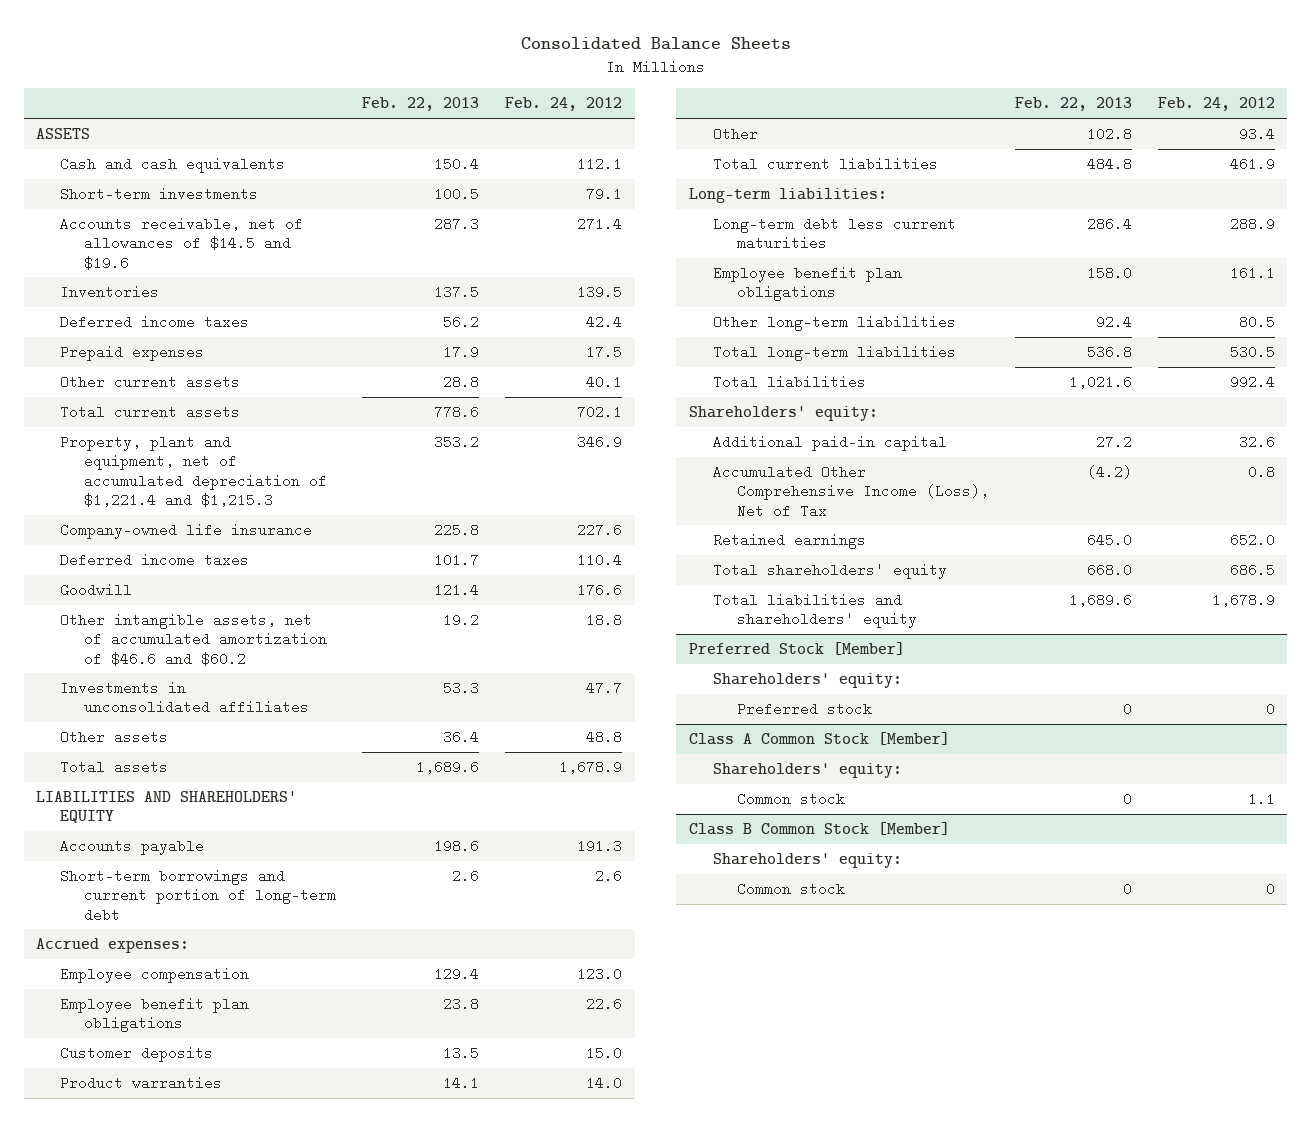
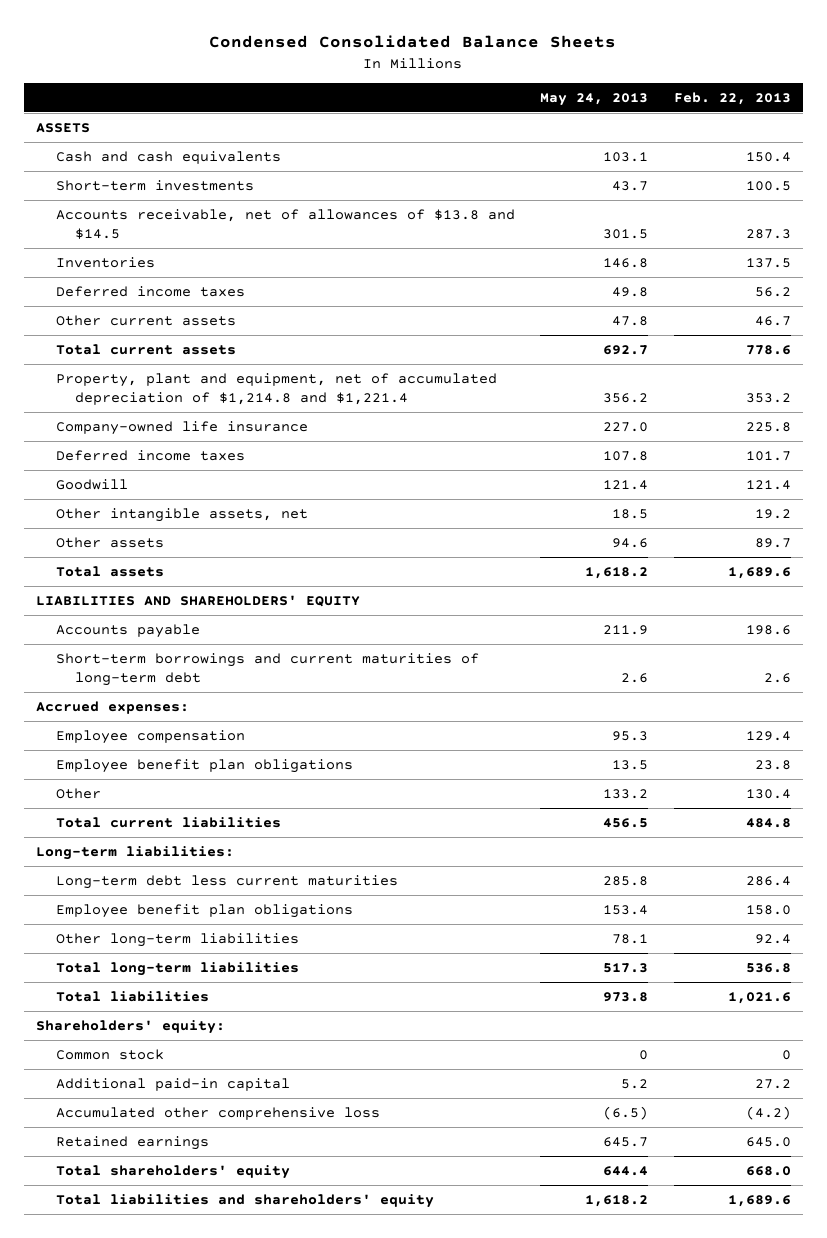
- Consolidated Balance Sheets
+ Condensed Consolidated Balance Sheets
- | Feb. 22, 2013 | Feb. 24, 2012
+ | May 24, 2013 | Feb. 22, 2013
- Accounts receivable, net of allowances of $14.5 and $19.6 | 287.3 | 271.4
+ Accounts receivable, net of allowances of $13.8 and $14.5 | 301.5 | 287.3
- Prepaid expenses | 17.9 | 17.5
- Other current assets | 28.8 | 40.1
+ Other current assets | 47.8 | 46.7
- Property, plant and equipment, net of accumulated depreciation of $1,221.4 and $1,215.3 | 353.2 | 346.9
+ Property, plant and equipment, net of accumulated depreciation of $1,214.8 and $1,221.4 | 356.2 | 353.2
- Other intangible assets, net of accumulated amortization of $46.6 and $60.2 | 19.2 | 18.8
- Investments in unconsolidated affiliates | 53.3 | 47.7
- Other assets | 36.4 | 48.8
+ Other intangible assets, net | 18.5 | 19.2
+ Other assets | 94.6 | 89.7
- Short-term borrowings and current portion of long-term debt | 2.6 | 2.6
+ Short-term borrowings and current maturities of long-term debt | 2.6 | 2.6
- Customer deposits | 13.5 | 15.0
- Product warranties | 14.1 | 14.0
- Other | 102.8 | 93.4
+ Other | 133.2 | 130.4
+ Common stock | 0 | 0
- Accumulated Other Comprehensive Income (Loss), Net of Tax | (4.2) | 0.8
+ Accumulated other comprehensive loss | (6.5) | (4.2)
- Preferred Stock [Member]
- Shareholders' equity:
- Preferred stock | 0 | 0
- Class A Common Stock [Member]
- Shareholders' equity:
- Common stock | 0 | 1.1
- Class B Common Stock [Member]
- Shareholders' equity:
- Common stock | 0 | 0

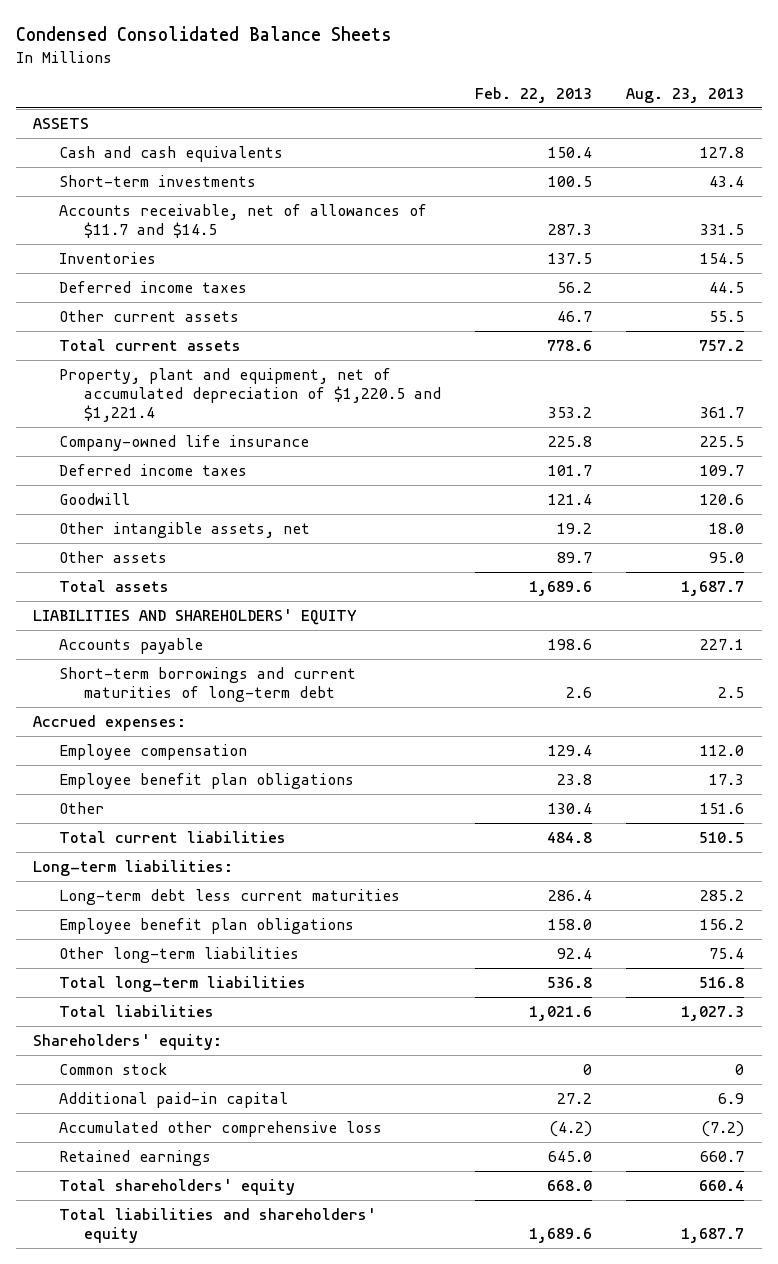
- | May 24, 2013 | Feb. 22, 2013
+ | Feb. 22, 2013 | Aug. 23, 2013
- Accounts receivable, net of allowances of $13.8 and $14.5 | 301.5 | 287.3
+ Accounts receivable, net of allowances of $11.7 and $14.5 | 287.3 | 331.5
- Property, plant and equipment, net of accumulated depreciation of $1,214.8 and $1,221.4 | 356.2 | 353.2
+ Property, plant and equipment, net of accumulated depreciation of $1,220.5 and $1,221.4 | 353.2 | 361.7

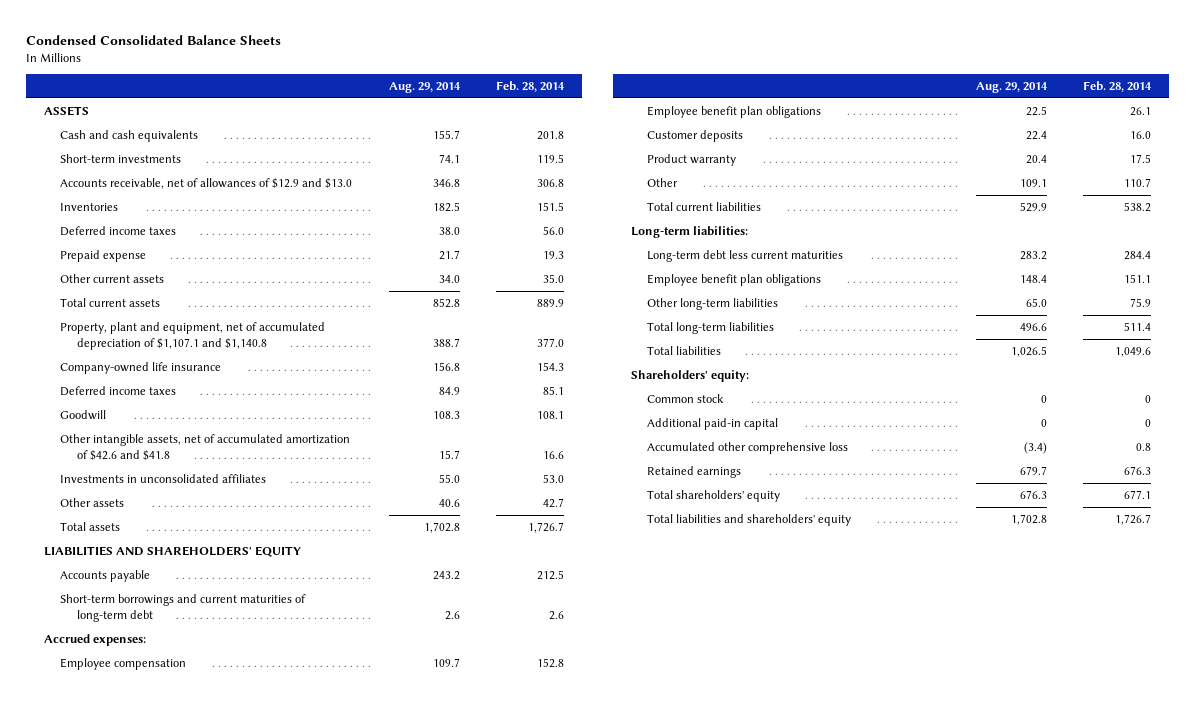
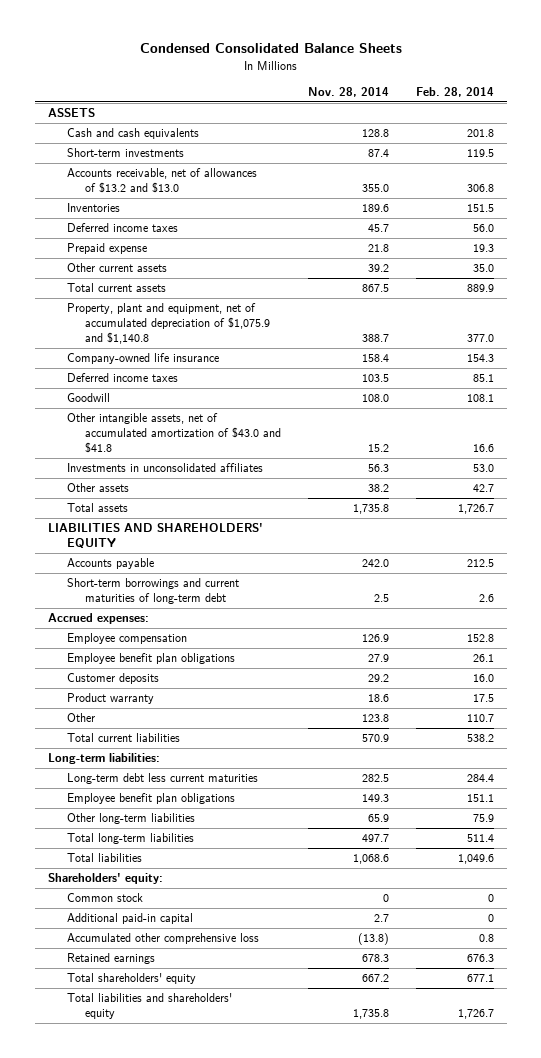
- | Aug. 29, 2014 | Feb. 28, 2014
+ | Nov. 28, 2014 | Feb. 28, 2014
- Accounts receivable, net of allowances of $12.9 and $13.0 | 346.8 | 306.8
+ Accounts receivable, net of allowances of $13.2 and $13.0 | 355.0 | 306.8
- Property, plant and equipment, net of accumulated depreciation of $1,107.1 and $1,140.8 | 388.7 | 377.0
+ Property, plant and equipment, net of accumulated depreciation of $1,075.9 and $1,140.8 | 388.7 | 377.0
- Other intangible assets, net of accumulated amortization of $42.6 and $41.8 | 15.7 | 16.6
+ Other intangible assets, net of accumulated amortization of $43.0 and $41.8 | 15.2 | 16.6

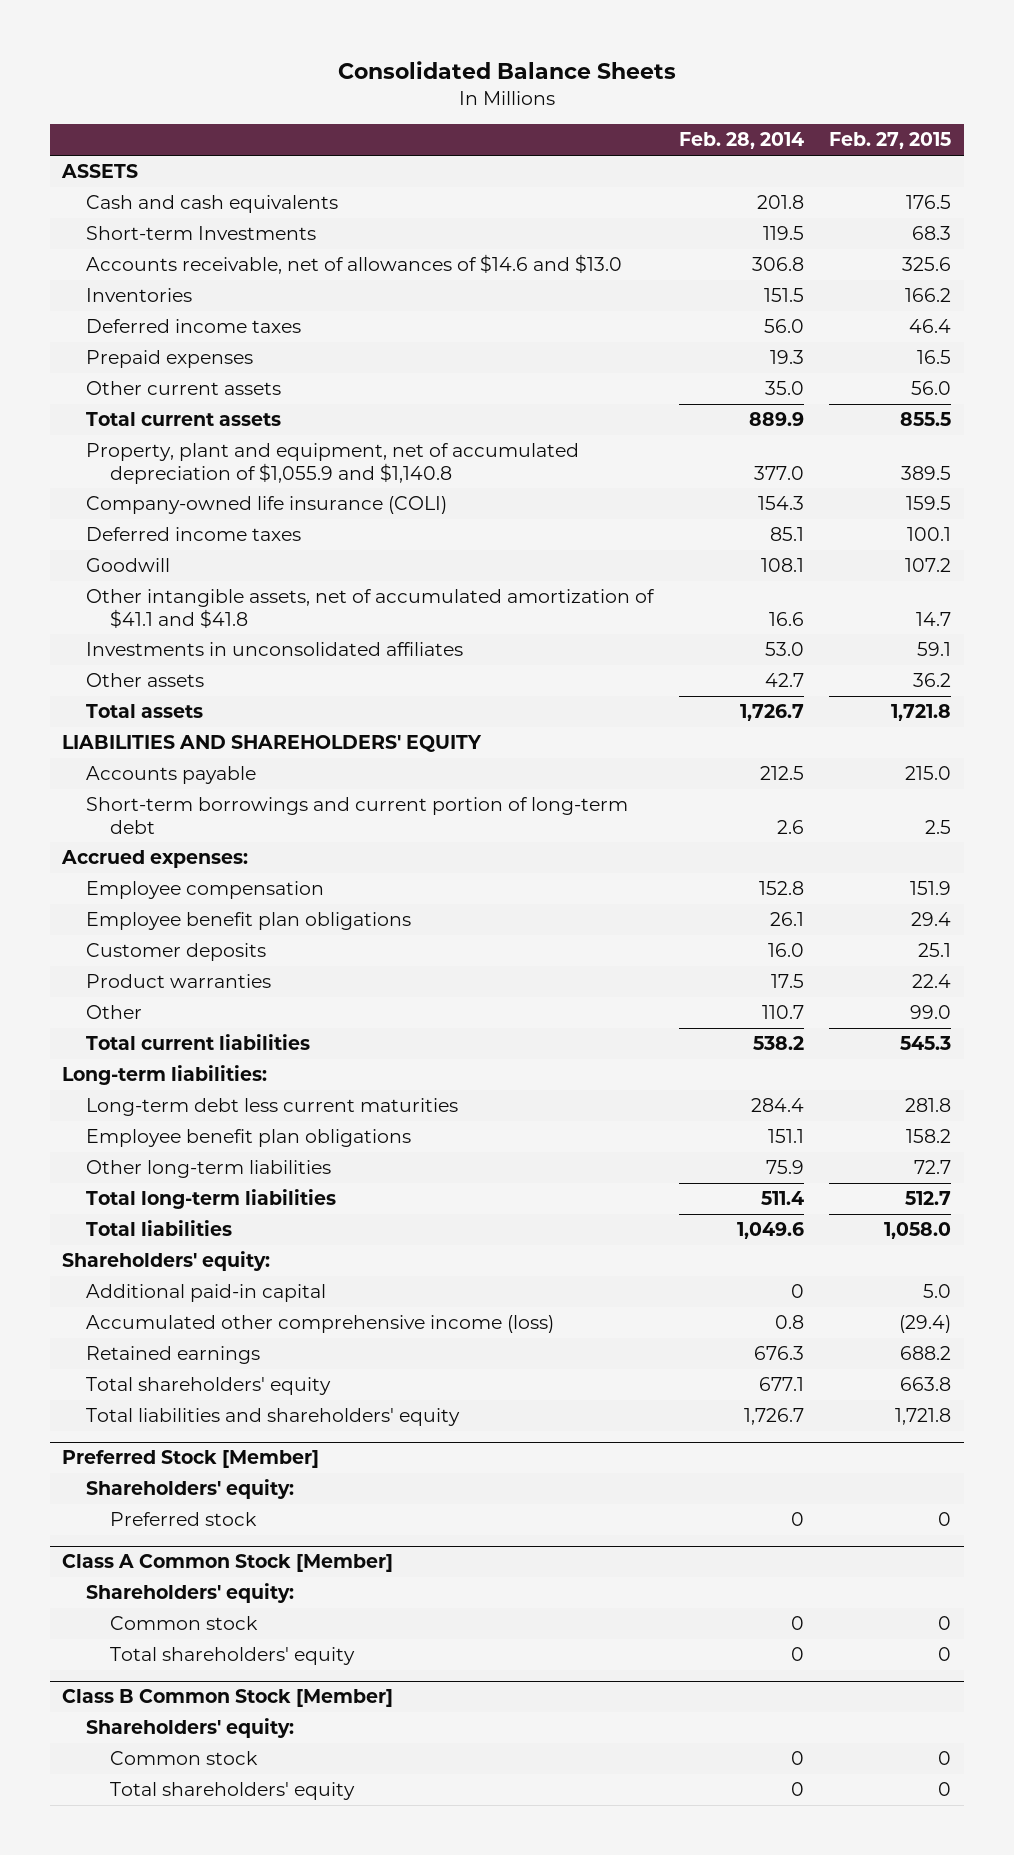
- Condensed Consolidated Balance Sheets
+ Consolidated Balance Sheets
- | Nov. 28, 2014 | Feb. 28, 2014
+ | Feb. 28, 2014 | Feb. 27, 2015
- Short-term investments | 87.4 | 119.5
- Accounts receivable, net of allowances of $13.2 and $13.0 | 355.0 | 306.8
+ Short-term Investments | 119.5 | 68.3
+ Accounts receivable, net of allowances of $14.6 and $13.0 | 306.8 | 325.6
- Prepaid expense | 21.8 | 19.3
+ Prepaid expenses | 19.3 | 16.5
- Property, plant and equipment, net of accumulated depreciation of $1,075.9 and $1,140.8 | 388.7 | 377.0
- Company-owned life insurance | 158.4 | 154.3
+ Property, plant and equipment, net of accumulated depreciation of $1,055.9 and $1,140.8 | 377.0 | 389.5
+ Company-owned life insurance (COLI) | 154.3 | 159.5
- Other intangible assets, net of accumulated amortization of $43.0 and $41.8 | 15.2 | 16.6
+ Other intangible assets, net of accumulated amortization of $41.1 and $41.8 | 16.6 | 14.7
- Short-term borrowings and current maturities of long-term debt | 2.5 | 2.6
+ Short-term borrowings and current portion of long-term debt | 2.6 | 2.5
- Product warranty | 18.6 | 17.5
+ Product warranties | 17.5 | 22.4
- Common stock | 0 | 0
- Accumulated other comprehensive loss | (13.8) | 0.8
+ Accumulated other comprehensive income (loss) | 0.8 | (29.4)
+ Preferred Stock [Member]
+ Shareholders' equity:
+ Preferred stock | 0 | 0
+ Class A Common Stock [Member]
+ Shareholders' equity:
+ Common stock | 0 | 0
+ Total shareholders' equity | 0 | 0
+ Class B Common Stock [Member]
+ Shareholders' equity:
+ Common stock | 0 | 0
+ Total shareholders' equity | 0 | 0

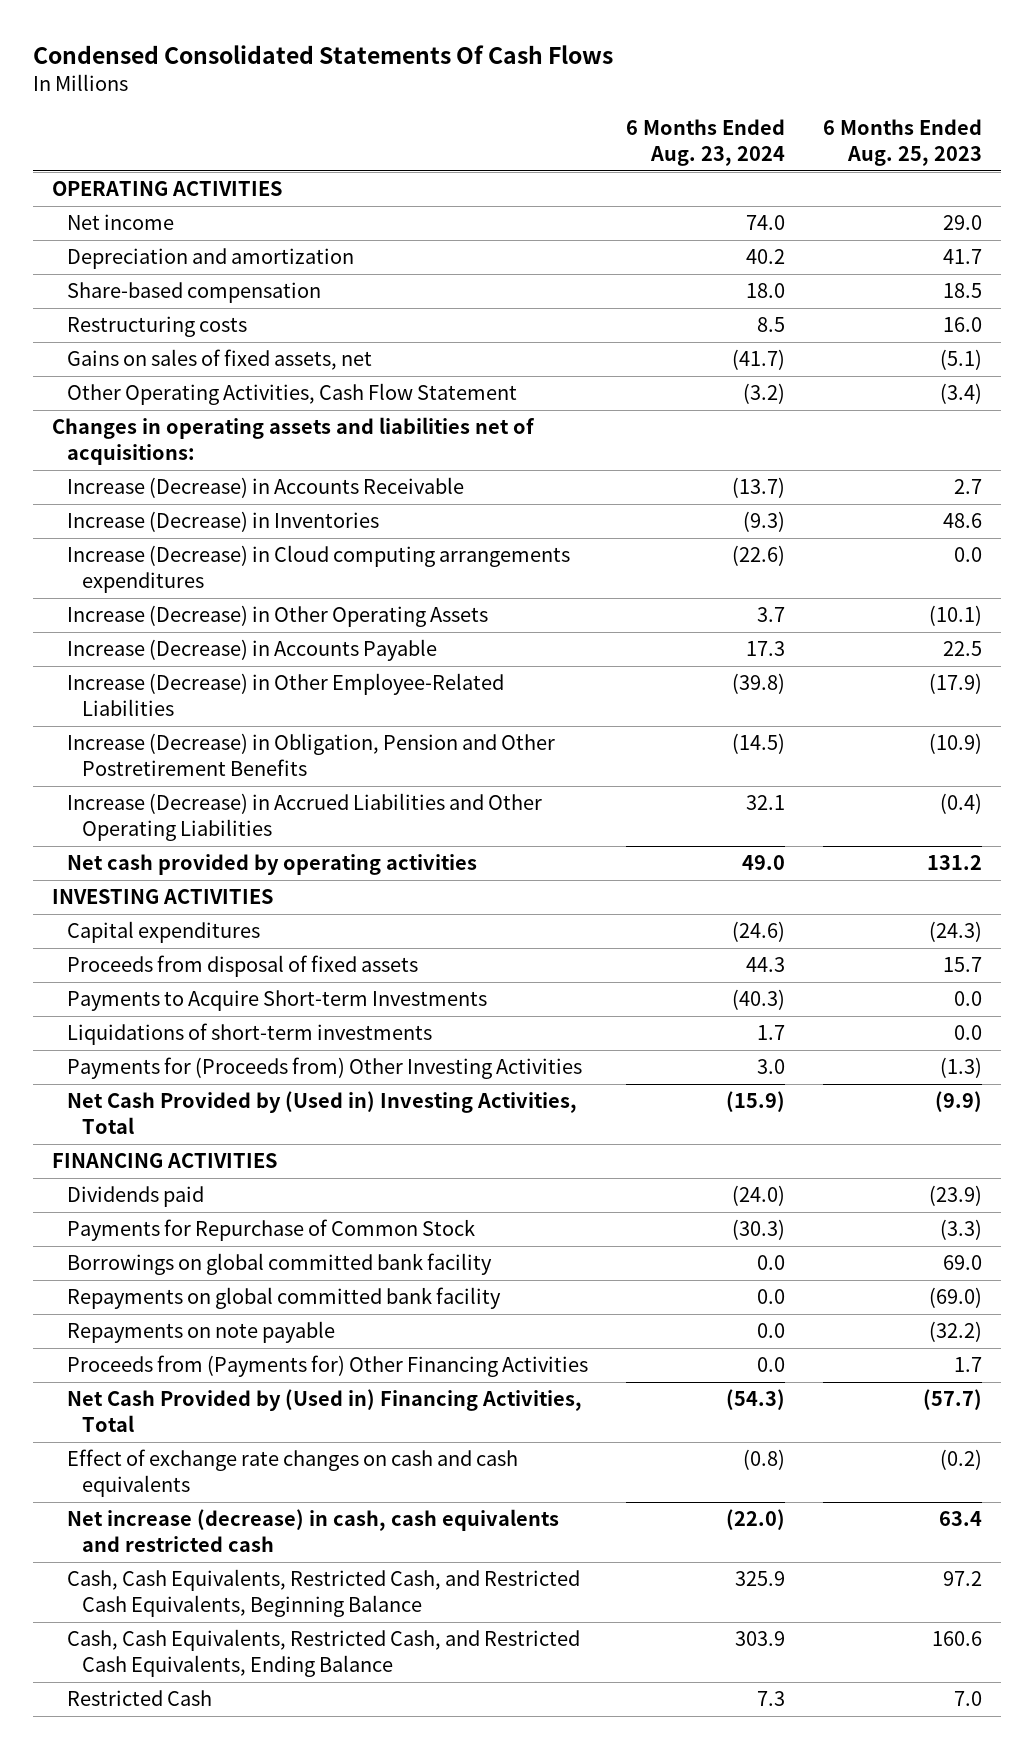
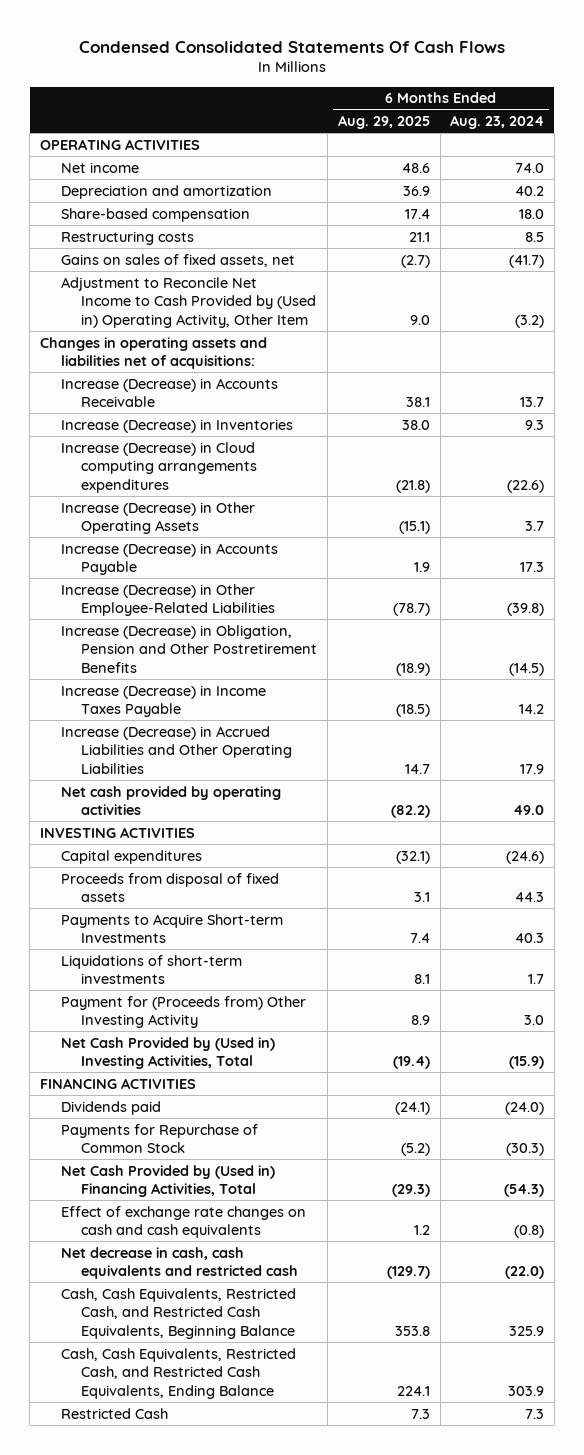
- | 6 Months Ended Aug. 23, 2024 | 6 Months Ended Aug. 25, 2023
+ | 6 Months Ended Aug. 29, 2025 | 6 Months Ended Aug. 23, 2024
- Other Operating Activities, Cash Flow Statement | (3.2) | (3.4)
+ Adjustment to Reconcile Net Income to Cash Provided by (Used in) Operating Activity, Other Item | 9.0 | (3.2)
- Increase (Decrease) in Accounts Receivable | (13.7) | 2.7
- Increase (Decrease) in Inventories | (9.3) | 48.6
+ Increase (Decrease) in Accounts Receivable | 38.1 | 13.7
+ Increase (Decrease) in Inventories | 38.0 | 9.3
- Increase (Decrease) in Accrued Liabilities and Other Operating Liabilities | 32.1 | (0.4)
+ Increase (Decrease) in Income Taxes Payable | (18.5) | 14.2
+ Increase (Decrease) in Accrued Liabilities and Other Operating Liabilities | 14.7 | 17.9
- Payments to Acquire Short-term Investments | (40.3) | 0.0
+ Payments to Acquire Short-term Investments | 7.4 | 40.3
- Payments for (Proceeds from) Other Investing Activities | 3.0 | (1.3)
+ Payment for (Proceeds from) Other Investing Activity | 8.9 | 3.0
- Borrowings on global committed bank facility | 0.0 | 69.0
- Repayments on global committed bank facility | 0.0 | (69.0)
- Repayments on note payable | 0.0 | (32.2)
- Proceeds from (Payments for) Other Financing Activities | 0.0 | 1.7
- Net increase (decrease) in cash, cash equivalents and restricted cash | (22.0) | 63.4
+ Net decrease in cash, cash equivalents and restricted cash | (129.7) | (22.0)

